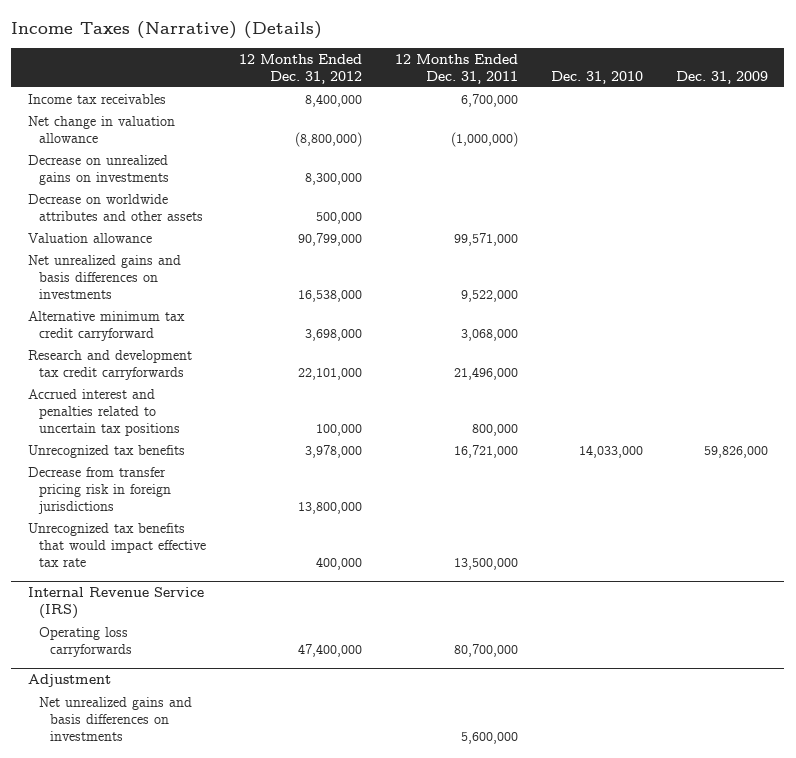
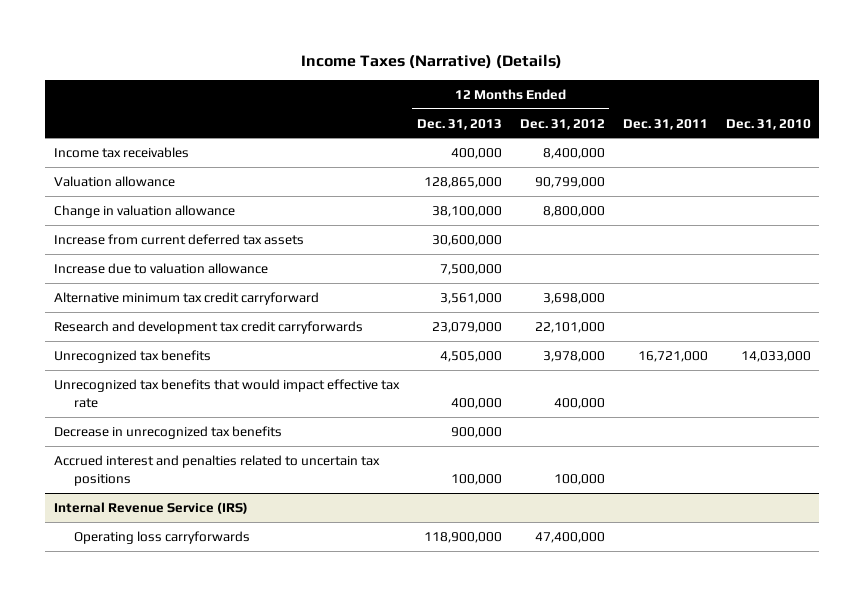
- | 12 Months Ended Dec. 31, 2012 | 12 Months Ended Dec. 31, 2011 | Dec. 31, 2010 | Dec. 31, 2009
+ | 12 Months Ended Dec. 31, 2013 | 12 Months Ended Dec. 31, 2012 | Dec. 31, 2011 | Dec. 31, 2010
- Net change in valuation allowance | (8,800,000) | (1,000,000) | |
- Decrease on unrealized gains on investments | 8,300,000 | | |
- Decrease on worldwide attributes and other assets | 500,000 | | |
- Net unrealized gains and basis differences on investments | 16,538,000 | 9,522,000 | |
+ Change in valuation allowance | 38,100,000 | 8,800,000 | |
+ Increase from current deferred tax assets | 30,600,000 | | |
+ Increase due to valuation allowance | 7,500,000 | | |
- Decrease from transfer pricing risk in foreign jurisdictions | 13,800,000 | | |
+ Decrease in unrecognized tax benefits | 900,000 | | |
moved down: Accrued interest and penalties related to uncertain tax positions | 100,000 | 100,000 | |
- Adjustment
- Net unrealized gains and basis differences on investments | | 5,600,000 | |

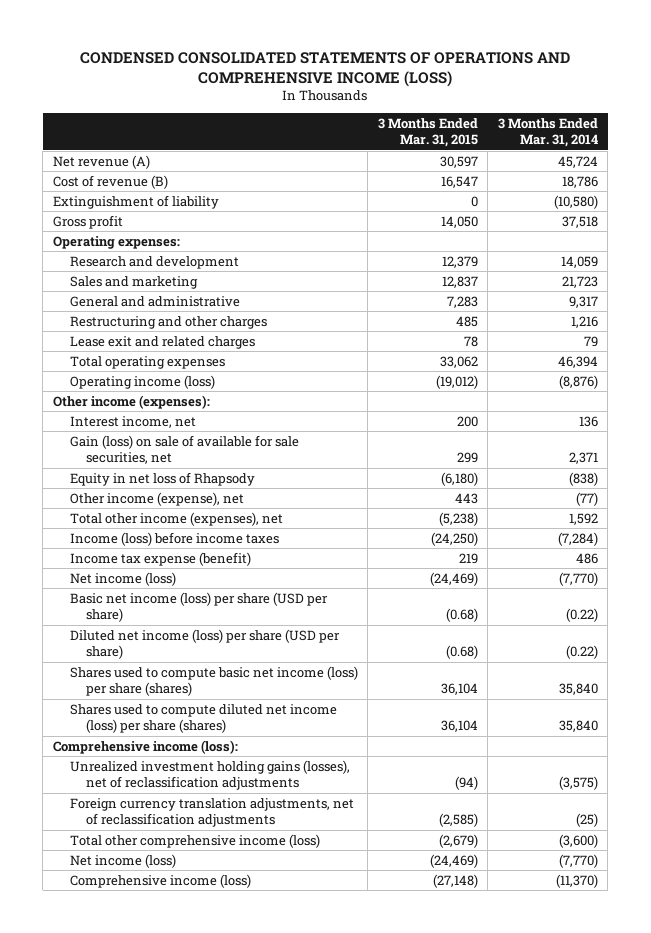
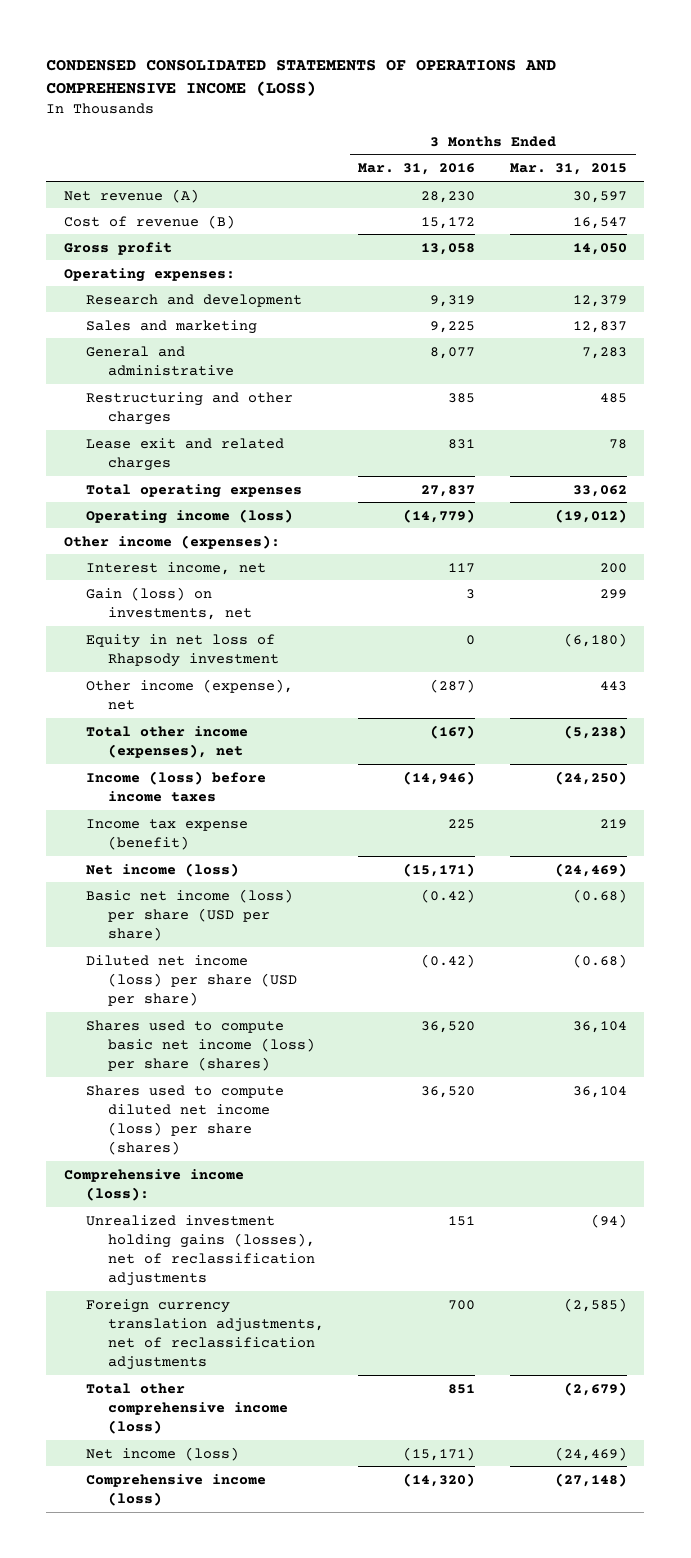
- | 3 Months Ended Mar. 31, 2015 | 3 Months Ended Mar. 31, 2014
+ | 3 Months Ended Mar. 31, 2016 | 3 Months Ended Mar. 31, 2015
- Extinguishment of liability | 0 | (10,580)
- Gain (loss) on sale of available for sale securities, net | 299 | 2,371
- Equity in net loss of Rhapsody | (6,180) | (838)
+ Gain (loss) on investments, net | 3 | 299
+ Equity in net loss of Rhapsody investment | 0 | (6,180)

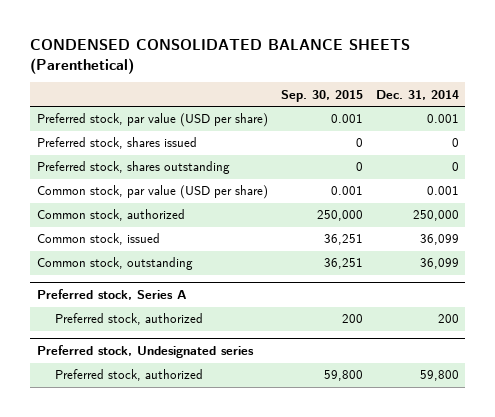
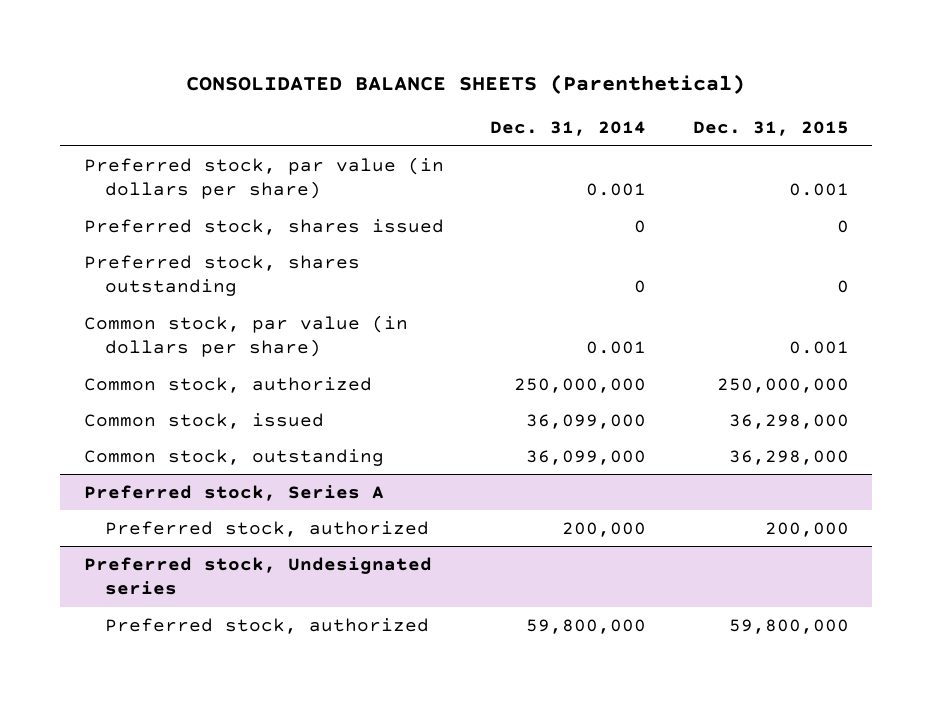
- CONDENSED CONSOLIDATED BALANCE SHEETS (Parenthetical)
+ CONSOLIDATED BALANCE SHEETS (Parenthetical)
- | Sep. 30, 2015 | Dec. 31, 2014
+ | Dec. 31, 2014 | Dec. 31, 2015
- Preferred stock, par value (USD per share) | 0.001 | 0.001
+ Preferred stock, par value (in dollars per share) | 0.001 | 0.001
- Common stock, par value (USD per share) | 0.001 | 0.001
- Common stock, authorized | 250,000 | 250,000
- Common stock, issued | 36,251 | 36,099
- Common stock, outstanding | 36,251 | 36,099
+ Common stock, par value (in dollars per share) | 0.001 | 0.001
+ Common stock, authorized | 250,000,000 | 250,000,000
+ Common stock, issued | 36,099,000 | 36,298,000
+ Common stock, outstanding | 36,099,000 | 36,298,000
@ Preferred stock, Series A
- Preferred stock, authorized | 200 | 200
+ Preferred stock, authorized | 200,000 | 200,000
@ Preferred stock, Undesignated series
- Preferred stock, authorized | 59,800 | 59,800
+ Preferred stock, authorized | 59,800,000 | 59,800,000

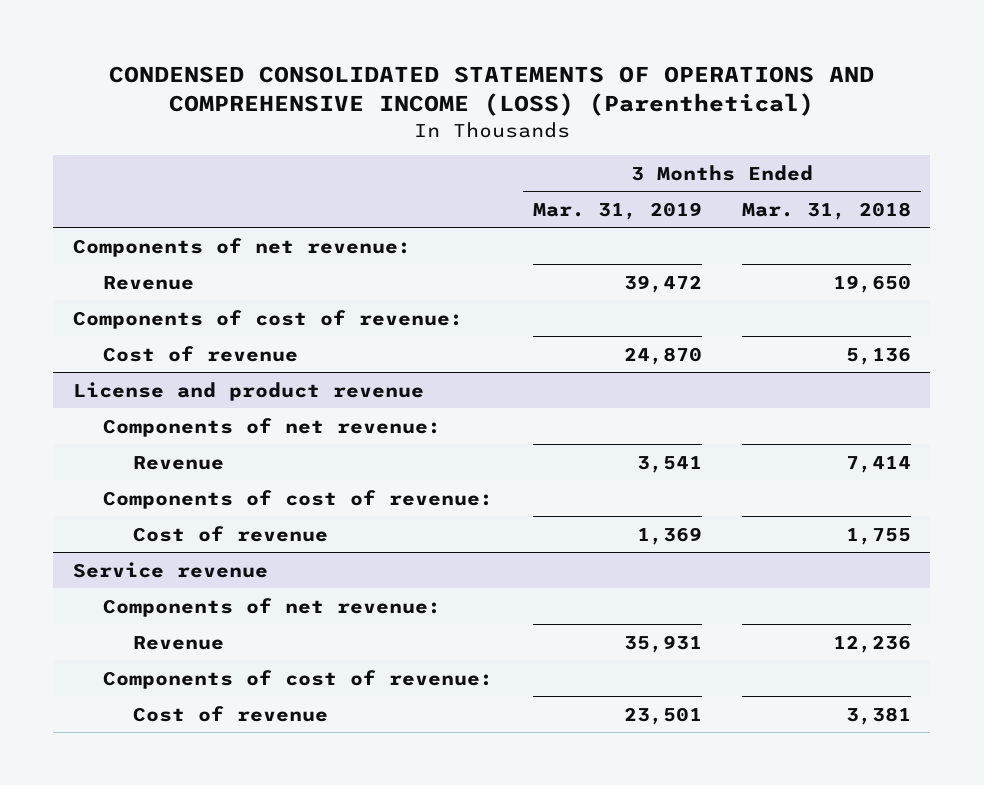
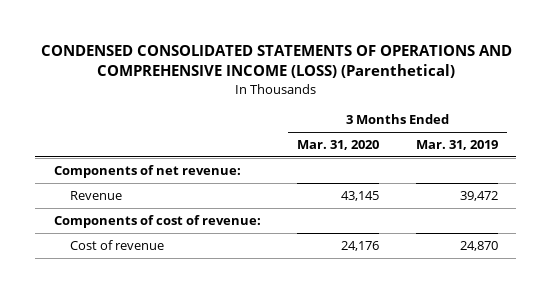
- | 3 Months Ended Mar. 31, 2019 | 3 Months Ended Mar. 31, 2018
+ | 3 Months Ended Mar. 31, 2020 | 3 Months Ended Mar. 31, 2019
- License and product revenue
- Components of net revenue:
- Revenue | 3,541 | 7,414
- Components of cost of revenue:
- Cost of revenue | 1,369 | 1,755
- Service revenue
- Components of net revenue:
- Revenue | 35,931 | 12,236
- Components of cost of revenue:
- Cost of revenue | 23,501 | 3,381

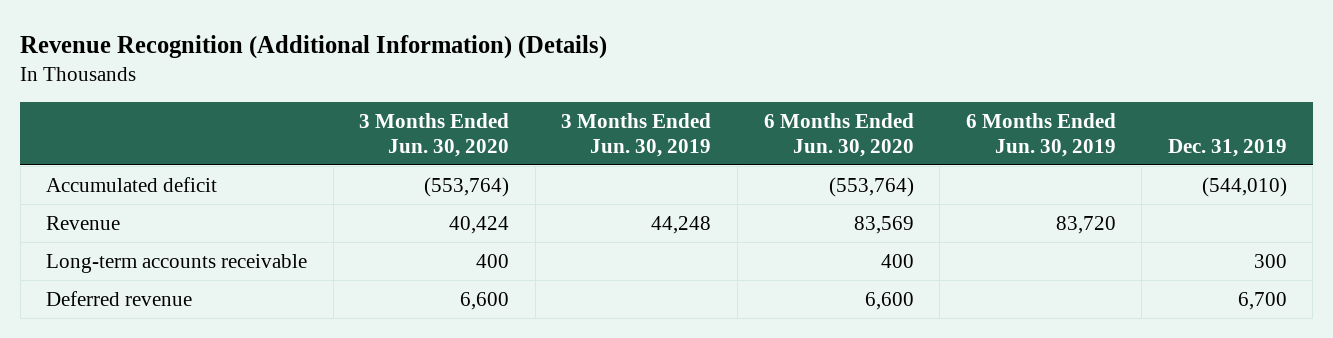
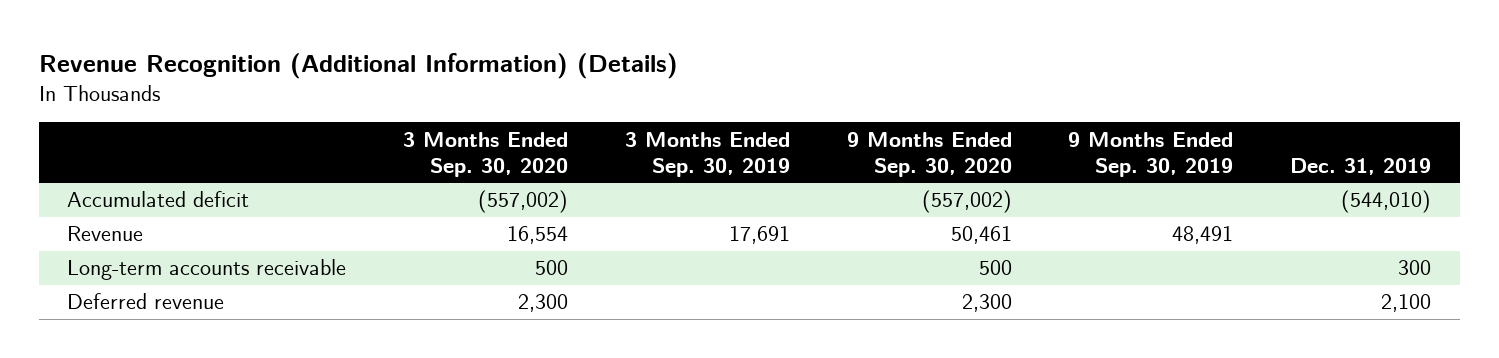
- | 3 Months Ended Jun. 30, 2020 | 3 Months Ended Jun. 30, 2019 | 6 Months Ended Jun. 30, 2020 | 6 Months Ended Jun. 30, 2019 | Dec. 31, 2019
+ | 3 Months Ended Sep. 30, 2020 | 3 Months Ended Sep. 30, 2019 | 9 Months Ended Sep. 30, 2020 | 9 Months Ended Sep. 30, 2019 | Dec. 31, 2019
- Deferred revenue | 6,600 | | 6,600 | | 6,700
+ Deferred revenue | 2,300 | | 2,300 | | 2,100

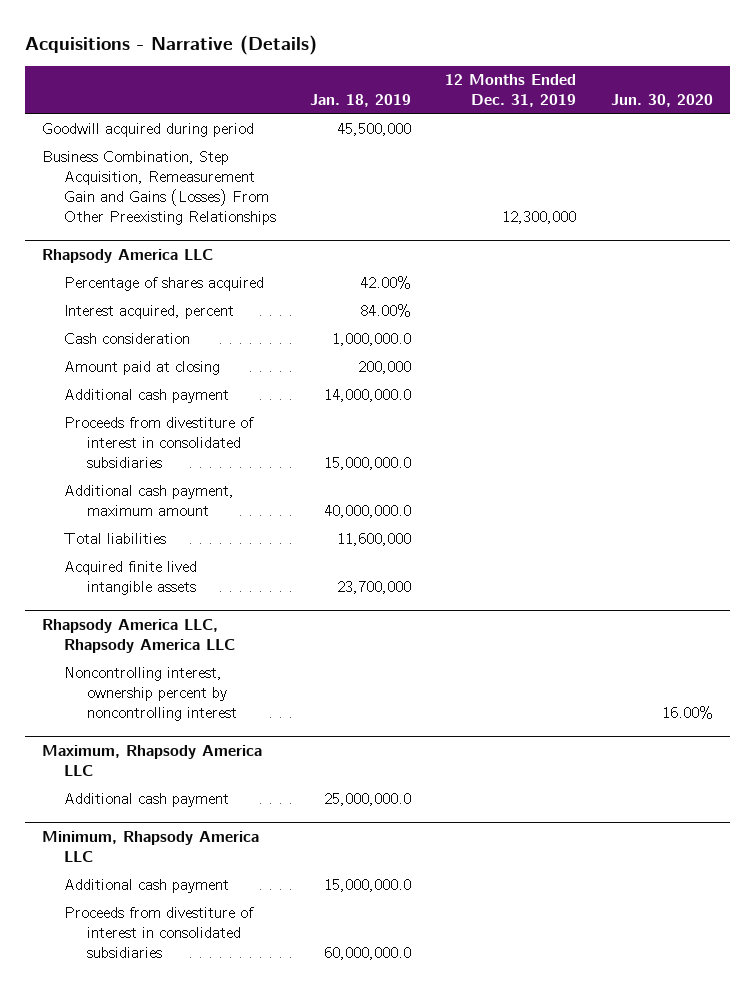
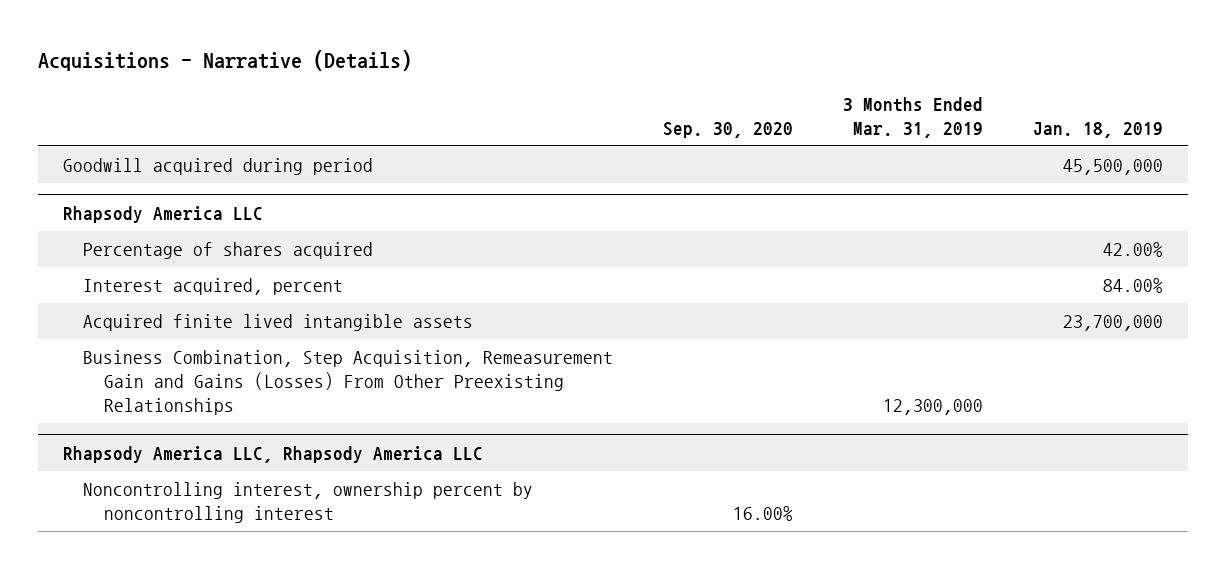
- | Jan. 18, 2019 | 12 Months Ended Dec. 31, 2019 | Jun. 30, 2020
+ | Sep. 30, 2020 | 3 Months Ended Mar. 31, 2019 | Jan. 18, 2019
- Business Combination, Step Acquisition, Remeasurement Gain and Gains (Losses) From Other Preexisting Relationships | | 12,300,000 |
@ Rhapsody America LLC
- Cash consideration | 1,000,000.0 | |
- Amount paid at closing | 200,000 | |
- Additional cash payment | 14,000,000.0 | |
- Proceeds from divestiture of interest in consolidated subsidiaries | 15,000,000.0 | |
- Additional cash payment, maximum amount | 40,000,000.0 | |
- Total liabilities | 11,600,000 | |
+ Business Combination, Step Acquisition, Remeasurement Gain and Gains (Losses) From Other Preexisting Relationships | | 12,300,000 |
- Maximum, Rhapsody America LLC
- Additional cash payment | 25,000,000.0 | |
- Minimum, Rhapsody America LLC
- Additional cash payment | 15,000,000.0 | |
- Proceeds from divestiture of interest in consolidated subsidiaries | 60,000,000.0 | |

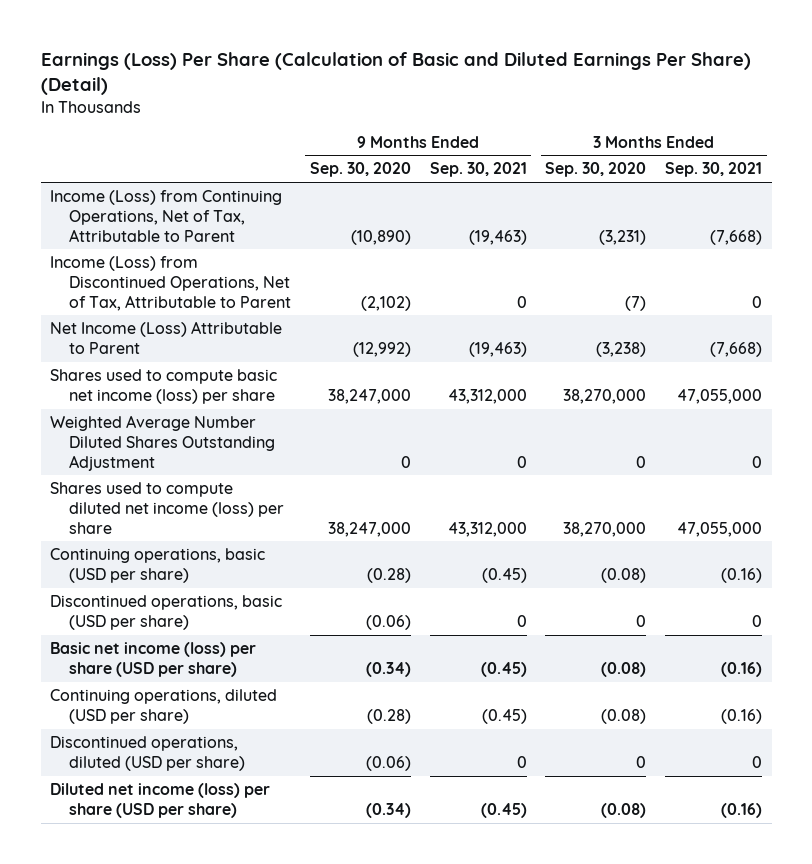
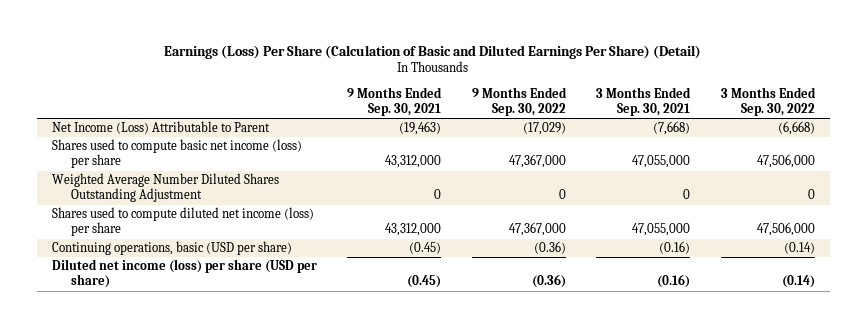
- | 9 Months Ended Sep. 30, 2020 | 9 Months Ended Sep. 30, 2021 | 3 Months Ended Sep. 30, 2020 | 3 Months Ended Sep. 30, 2021
+ | 9 Months Ended Sep. 30, 2021 | 9 Months Ended Sep. 30, 2022 | 3 Months Ended Sep. 30, 2021 | 3 Months Ended Sep. 30, 2022
- Income (Loss) from Continuing Operations, Net of Tax, Attributable to Parent | (10,890) | (19,463) | (3,231) | (7,668)
- Income (Loss) from Discontinued Operations, Net of Tax, Attributable to Parent | (2,102) | 0 | (7) | 0
- Discontinued operations, basic (USD per share) | (0.06) | 0 | 0 | 0
- Basic net income (loss) per share (USD per share) | (0.34) | (0.45) | (0.08) | (0.16)
- Continuing operations, diluted (USD per share) | (0.28) | (0.45) | (0.08) | (0.16)
- Discontinued operations, diluted (USD per share) | (0.06) | 0 | 0 | 0

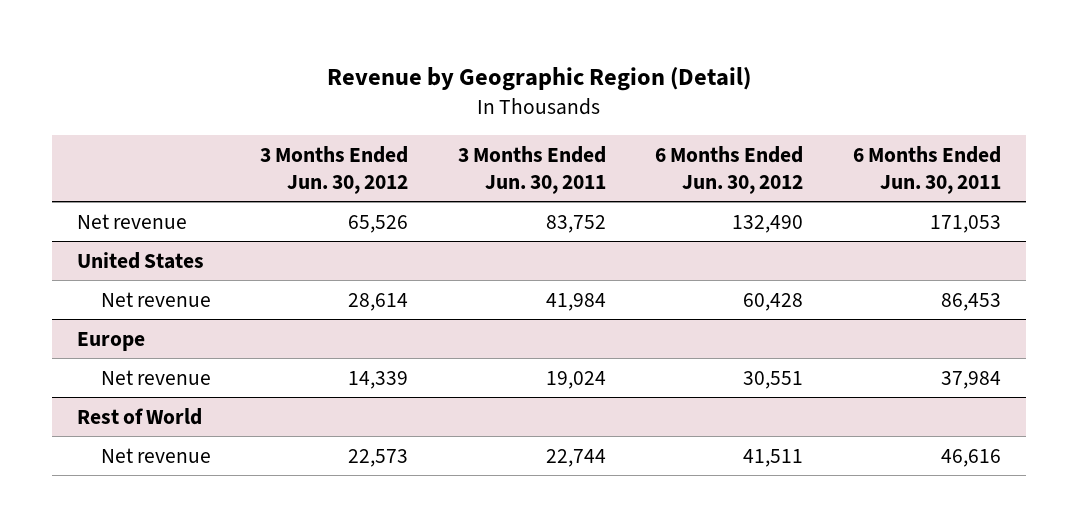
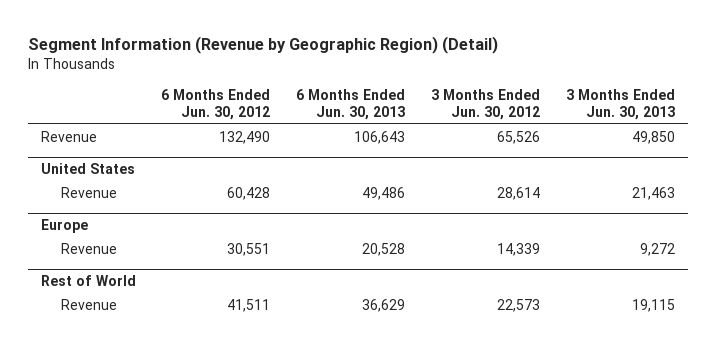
- Revenue by Geographic Region (Detail)
+ Segment Information (Revenue by Geographic Region) (Detail)
- | 3 Months Ended Jun. 30, 2012 | 3 Months Ended Jun. 30, 2011 | 6 Months Ended Jun. 30, 2012 | 6 Months Ended Jun. 30, 2011
+ | 6 Months Ended Jun. 30, 2012 | 6 Months Ended Jun. 30, 2013 | 3 Months Ended Jun. 30, 2012 | 3 Months Ended Jun. 30, 2013
- Net revenue | 65,526 | 83,752 | 132,490 | 171,053
+ Revenue | 132,490 | 106,643 | 65,526 | 49,850
@ United States
- Net revenue | 28,614 | 41,984 | 60,428 | 86,453
+ Revenue | 60,428 | 49,486 | 28,614 | 21,463
@ Europe
- Net revenue | 14,339 | 19,024 | 30,551 | 37,984
+ Revenue | 30,551 | 20,528 | 14,339 | 9,272
@ Rest of World
- Net revenue | 22,573 | 22,744 | 41,511 | 46,616
+ Revenue | 41,511 | 36,629 | 22,573 | 19,115

